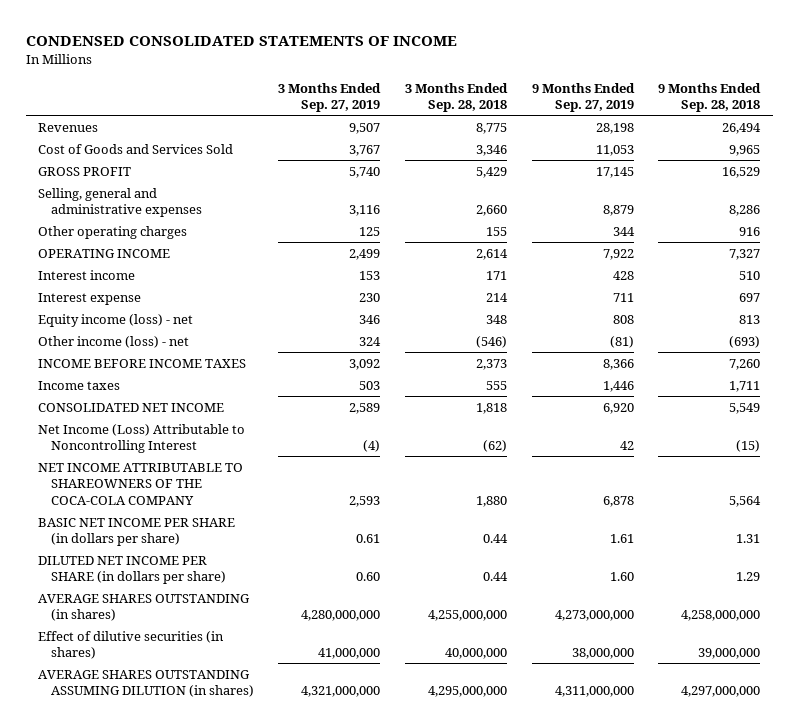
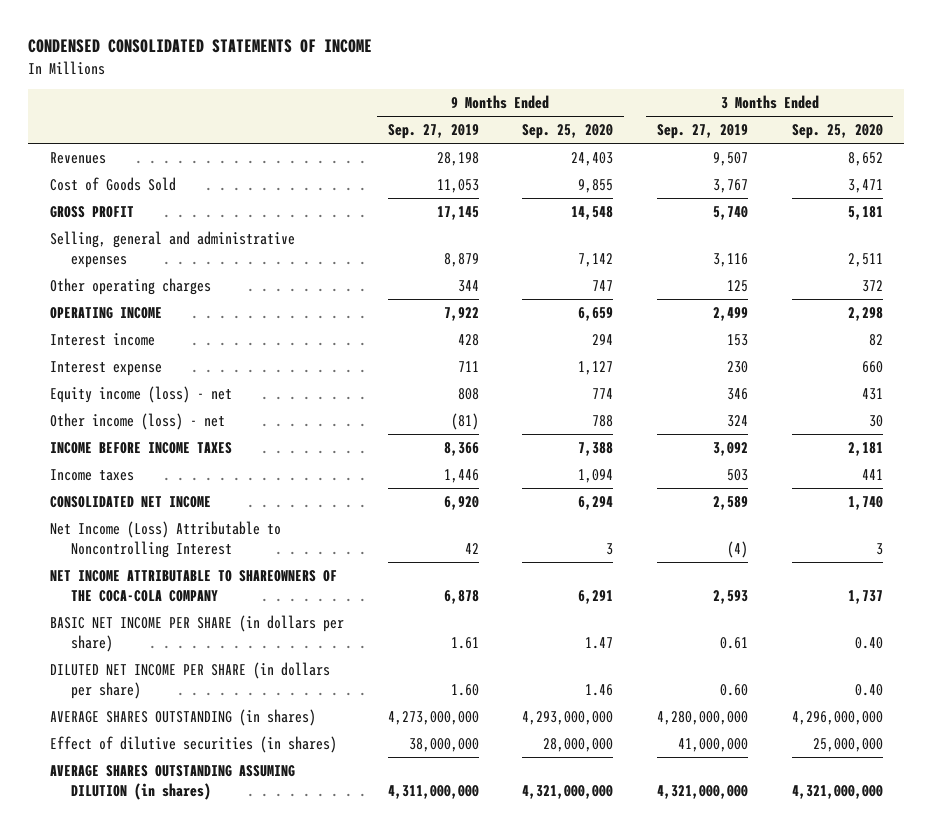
- | 3 Months Ended Sep. 27, 2019 | 3 Months Ended Sep. 28, 2018 | 9 Months Ended Sep. 27, 2019 | 9 Months Ended Sep. 28, 2018
+ | 9 Months Ended Sep. 27, 2019 | 9 Months Ended Sep. 25, 2020 | 3 Months Ended Sep. 27, 2019 | 3 Months Ended Sep. 25, 2020
- Cost of Goods and Services Sold | 3,767 | 3,346 | 11,053 | 9,965
+ Cost of Goods Sold | 11,053 | 9,855 | 3,767 | 3,471

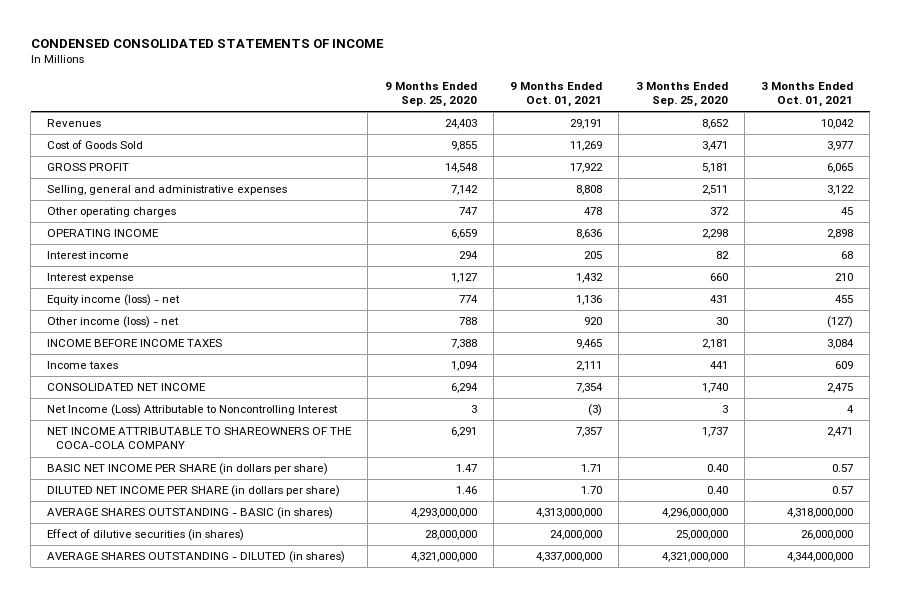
- | 9 Months Ended Sep. 27, 2019 | 9 Months Ended Sep. 25, 2020 | 3 Months Ended Sep. 27, 2019 | 3 Months Ended Sep. 25, 2020
+ | 9 Months Ended Sep. 25, 2020 | 9 Months Ended Oct. 01, 2021 | 3 Months Ended Sep. 25, 2020 | 3 Months Ended Oct. 01, 2021
- AVERAGE SHARES OUTSTANDING (in shares) | 4,273,000,000 | 4,293,000,000 | 4,280,000,000 | 4,296,000,000
+ AVERAGE SHARES OUTSTANDING - BASIC (in shares) | 4,293,000,000 | 4,313,000,000 | 4,296,000,000 | 4,318,000,000
- AVERAGE SHARES OUTSTANDING ASSUMING DILUTION (in shares) | 4,311,000,000 | 4,321,000,000 | 4,321,000,000 | 4,321,000,000
+ AVERAGE SHARES OUTSTANDING - DILUTED (in shares) | 4,321,000,000 | 4,337,000,000 | 4,321,000,000 | 4,344,000,000

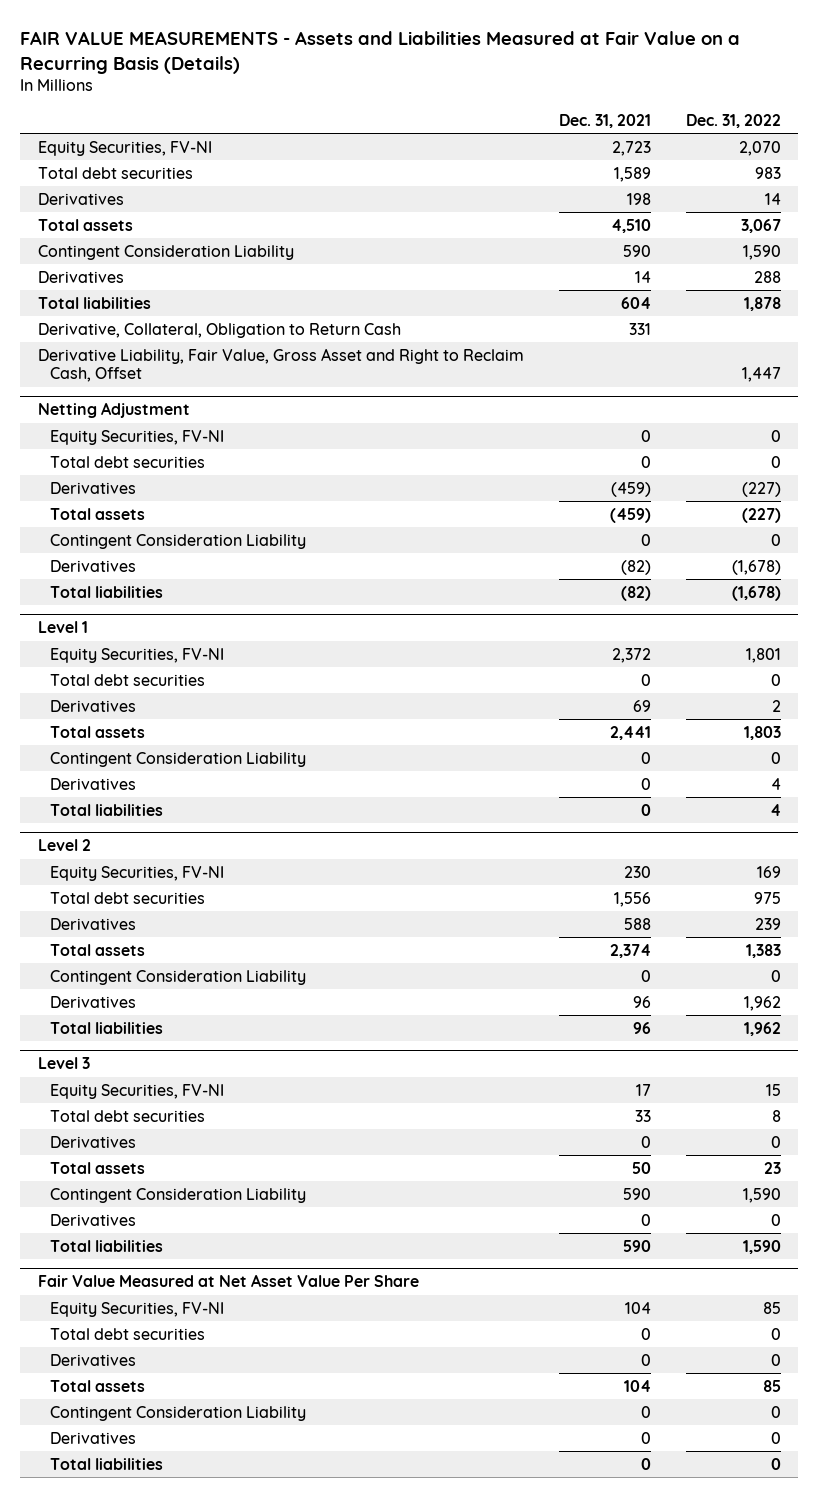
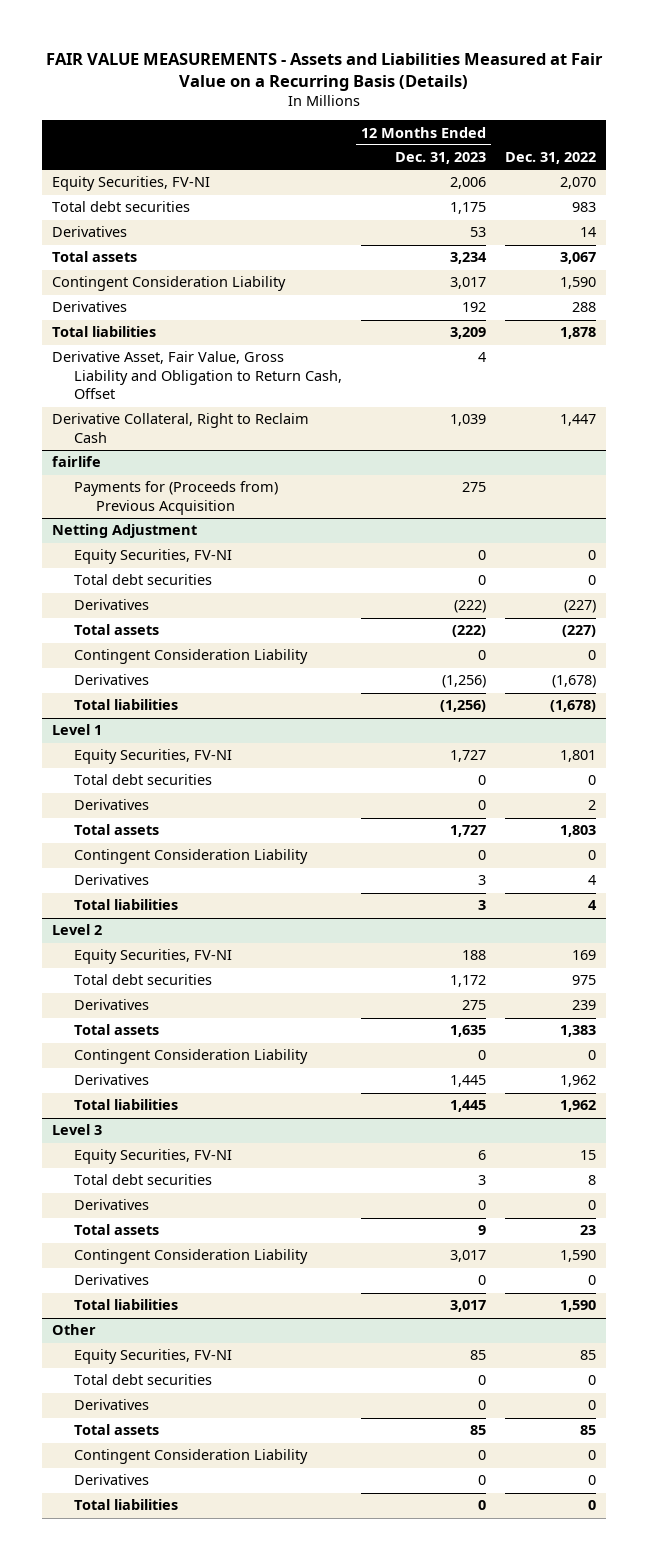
- | Dec. 31, 2021 | Dec. 31, 2022
+ | 12 Months Ended Dec. 31, 2023 | Dec. 31, 2022
- Derivative, Collateral, Obligation to Return Cash | 331 |
- Derivative Liability, Fair Value, Gross Asset and Right to Reclaim Cash, Offset | | 1,447
+ Derivative Asset, Fair Value, Gross Liability and Obligation to Return Cash, Offset | 4 |
+ Derivative Collateral, Right to Reclaim Cash | 1,039 | 1,447
+ fairlife
+ Payments for (Proceeds from) Previous Acquisition | 275 |
- Fair Value Measured at Net Asset Value Per Share
+ Other

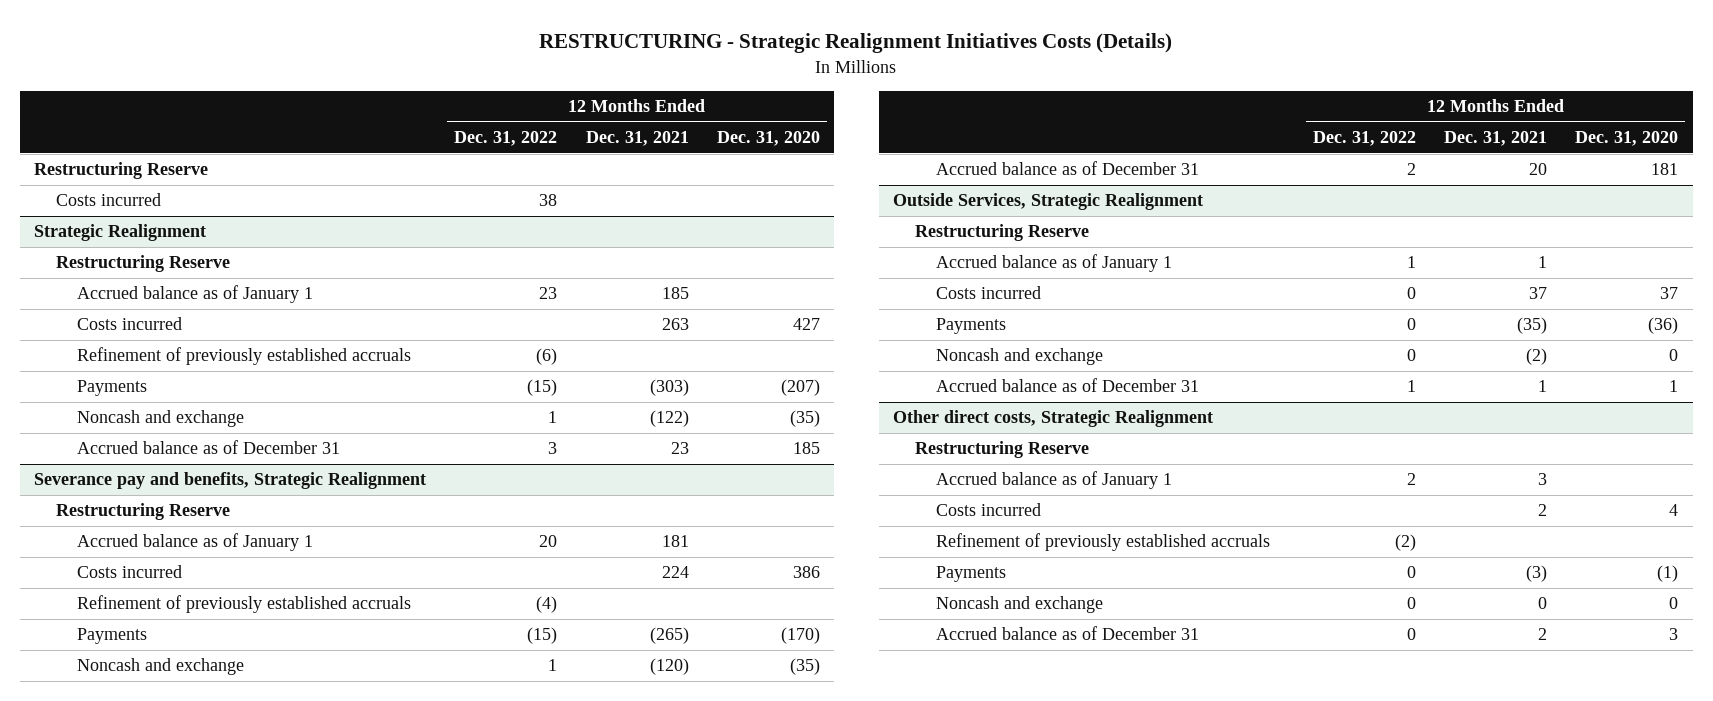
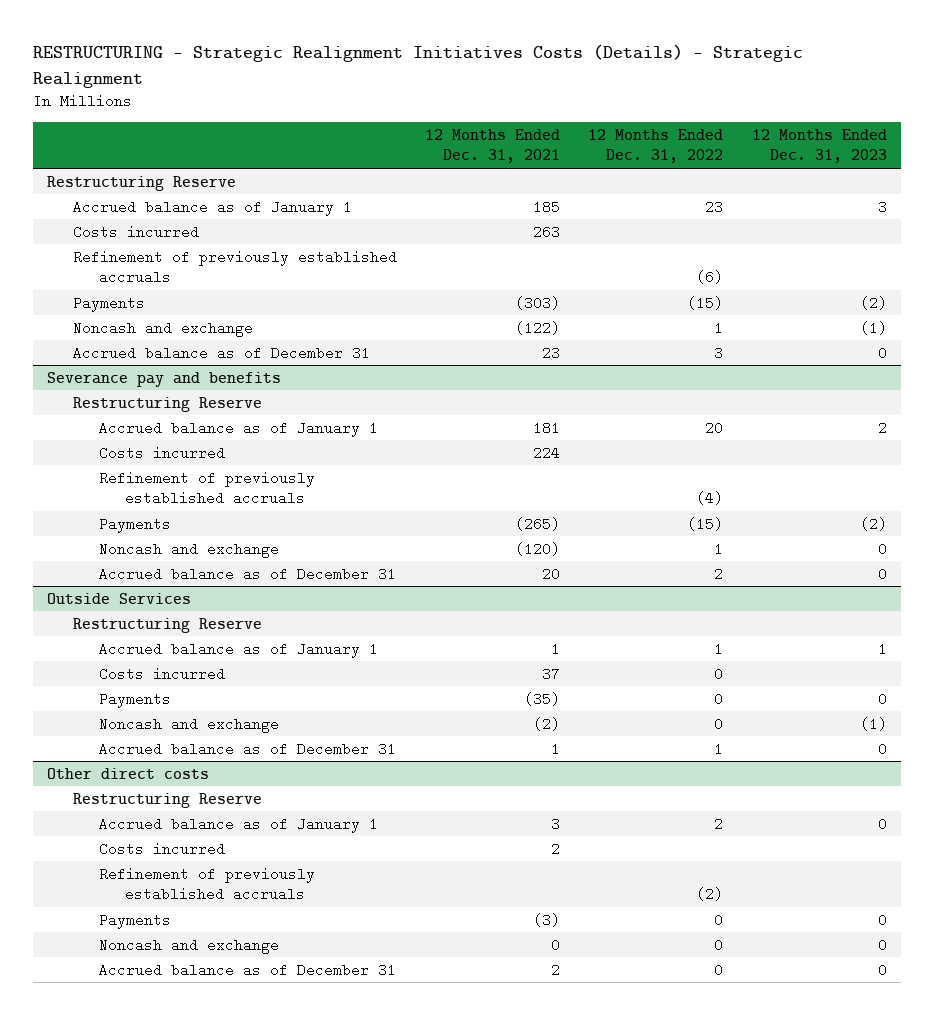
- RESTRUCTURING - Strategic Realignment Initiatives Costs (Details)
+ RESTRUCTURING - Strategic Realignment Initiatives Costs (Details) - Strategic Realignment
- | 12 Months Ended Dec. 31, 2022 | 12 Months Ended Dec. 31, 2021 | 12 Months Ended Dec. 31, 2020
+ | 12 Months Ended Dec. 31, 2021 | 12 Months Ended Dec. 31, 2022 | 12 Months Ended Dec. 31, 2023
- Costs incurred | 38 | |
- Strategic Realignment
- Restructuring Reserve
- Severance pay and benefits, Strategic Realignment
+ Severance pay and benefits
- Outside Services, Strategic Realignment
+ Outside Services
- Other direct costs, Strategic Realignment
+ Other direct costs

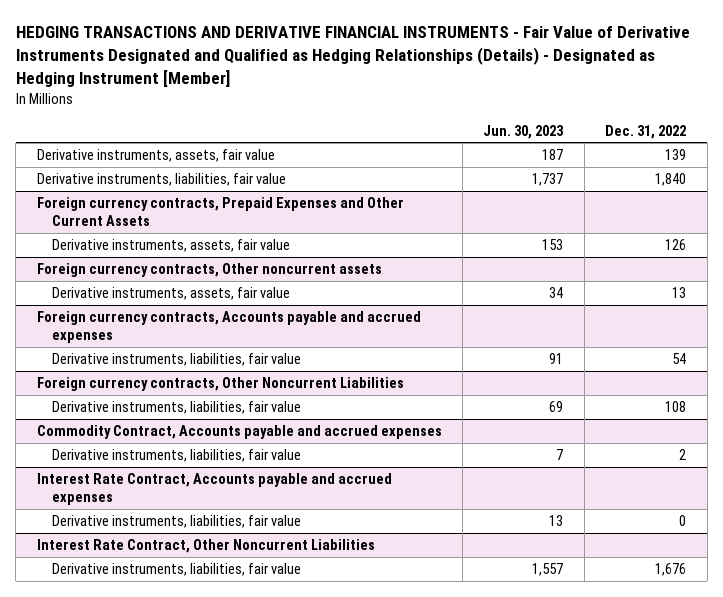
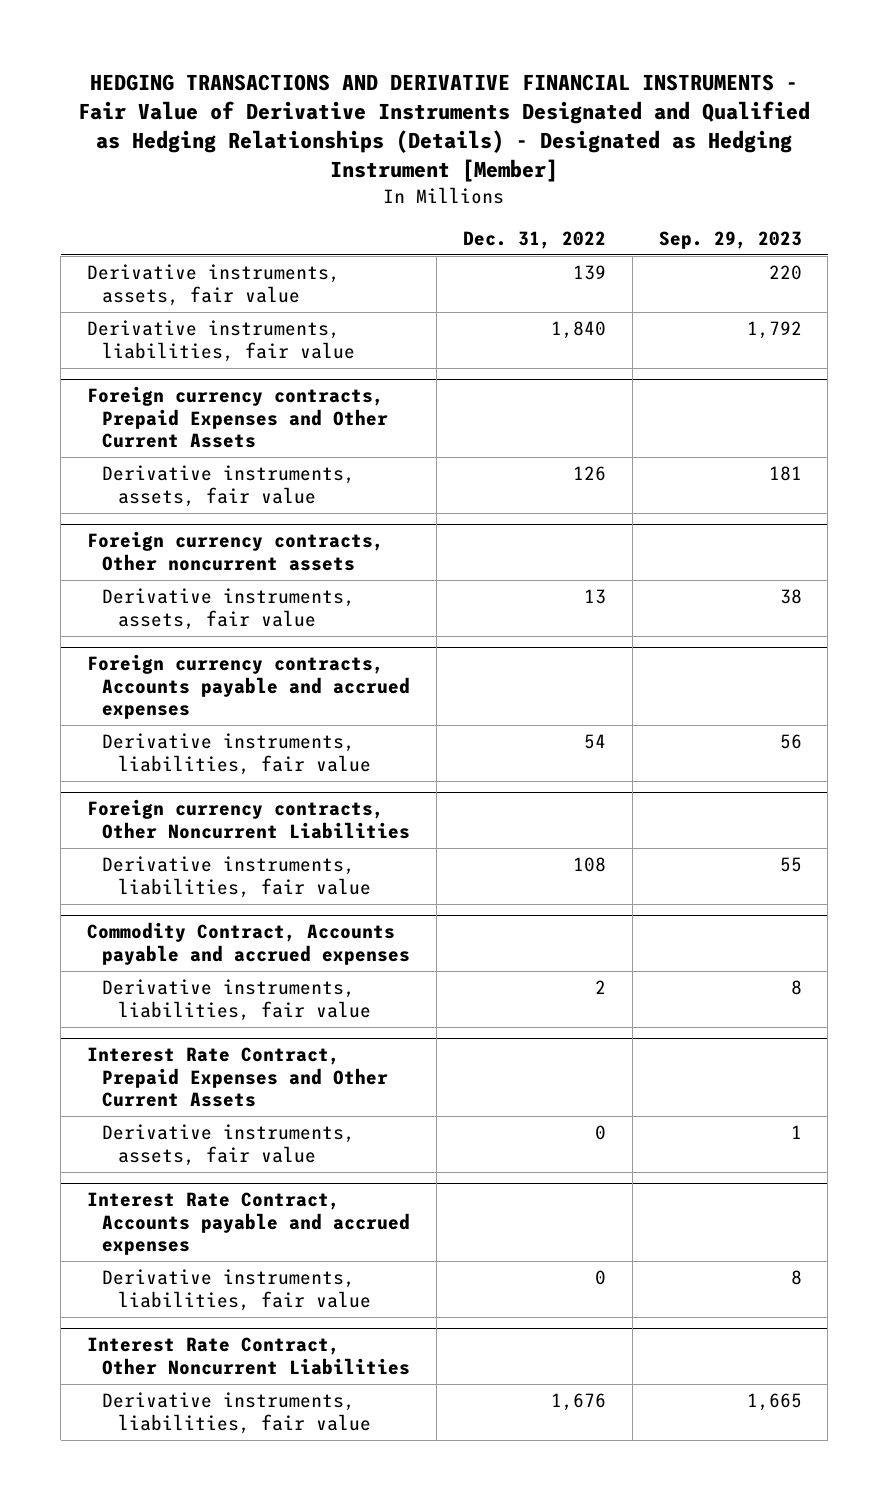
- | Jun. 30, 2023 | Dec. 31, 2022
+ | Dec. 31, 2022 | Sep. 29, 2023
+ Interest Rate Contract, Prepaid Expenses and Other Current Assets
+ Derivative instruments, assets, fair value | 0 | 1

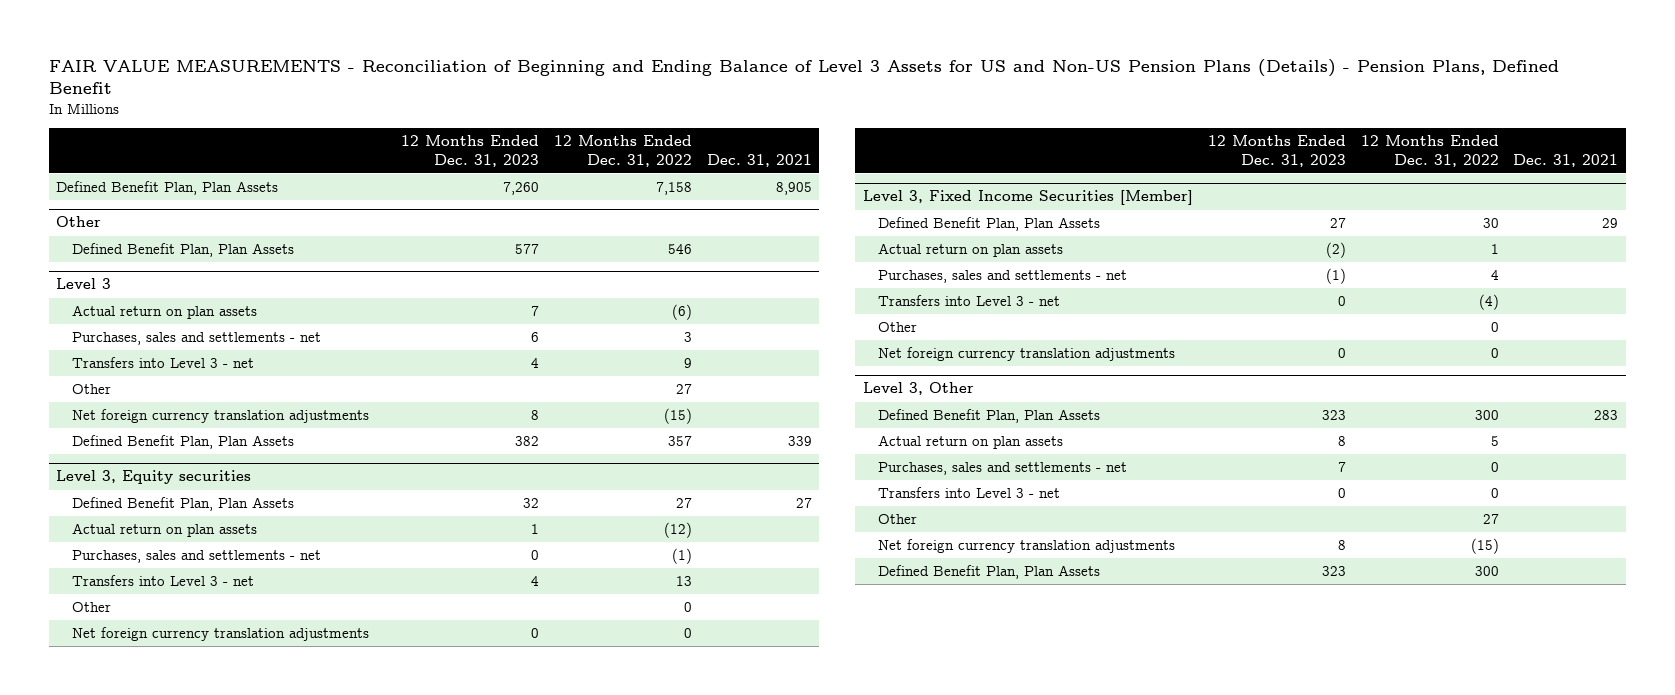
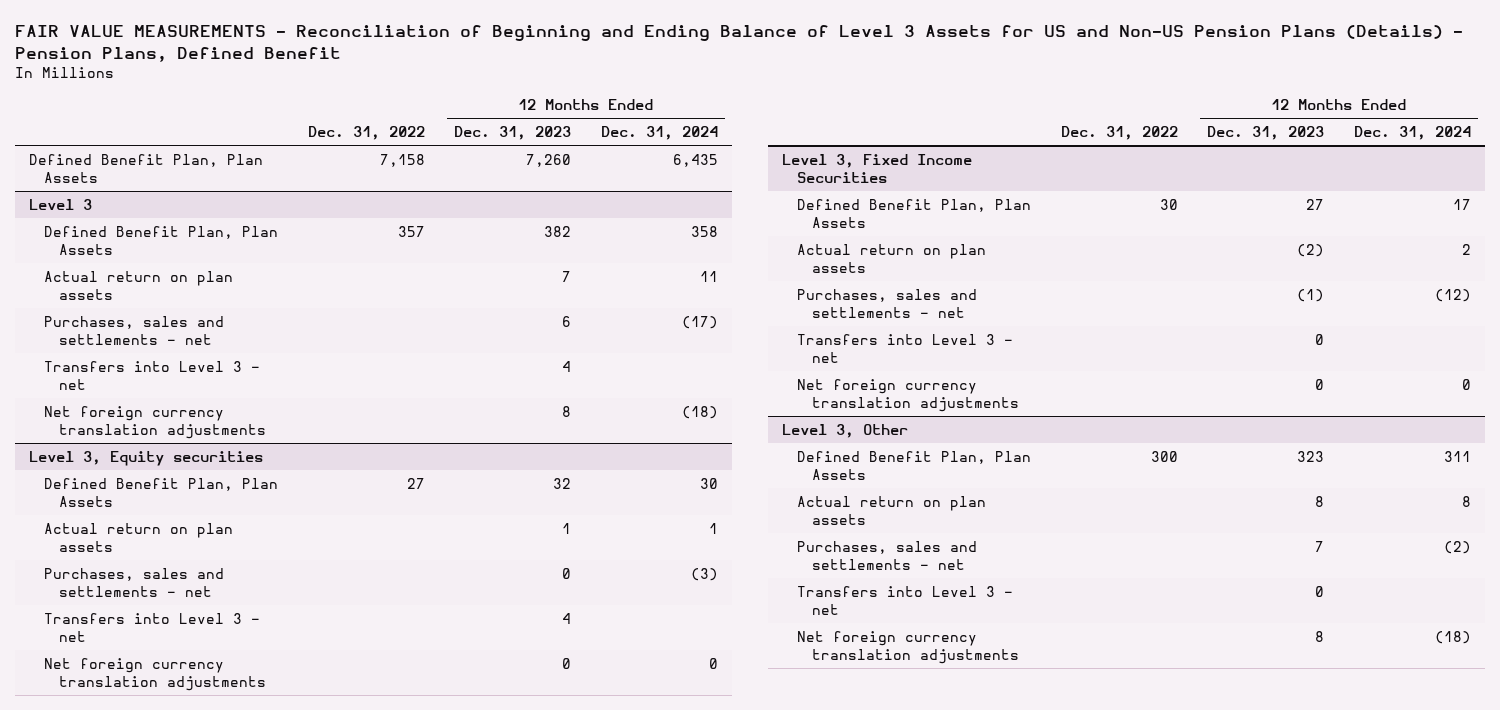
- | 12 Months Ended Dec. 31, 2023 | 12 Months Ended Dec. 31, 2022 | Dec. 31, 2021
+ | Dec. 31, 2022 | 12 Months Ended Dec. 31, 2023 | 12 Months Ended Dec. 31, 2024
- Other
- Defined Benefit Plan, Plan Assets | 577 | 546 |
@ Level 3
moved up: Defined Benefit Plan, Plan Assets | 357 | 382 | 358
- Other | | 27 |
@ Level 3, Equity securities
- Other | | 0 |
- Level 3, Fixed Income Securities [Member]
+ Level 3, Fixed Income Securities
- Other | | 0 |
@ Level 3, Other
- Other | | 27 |
- Defined Benefit Plan, Plan Assets | 323 | 300 |

